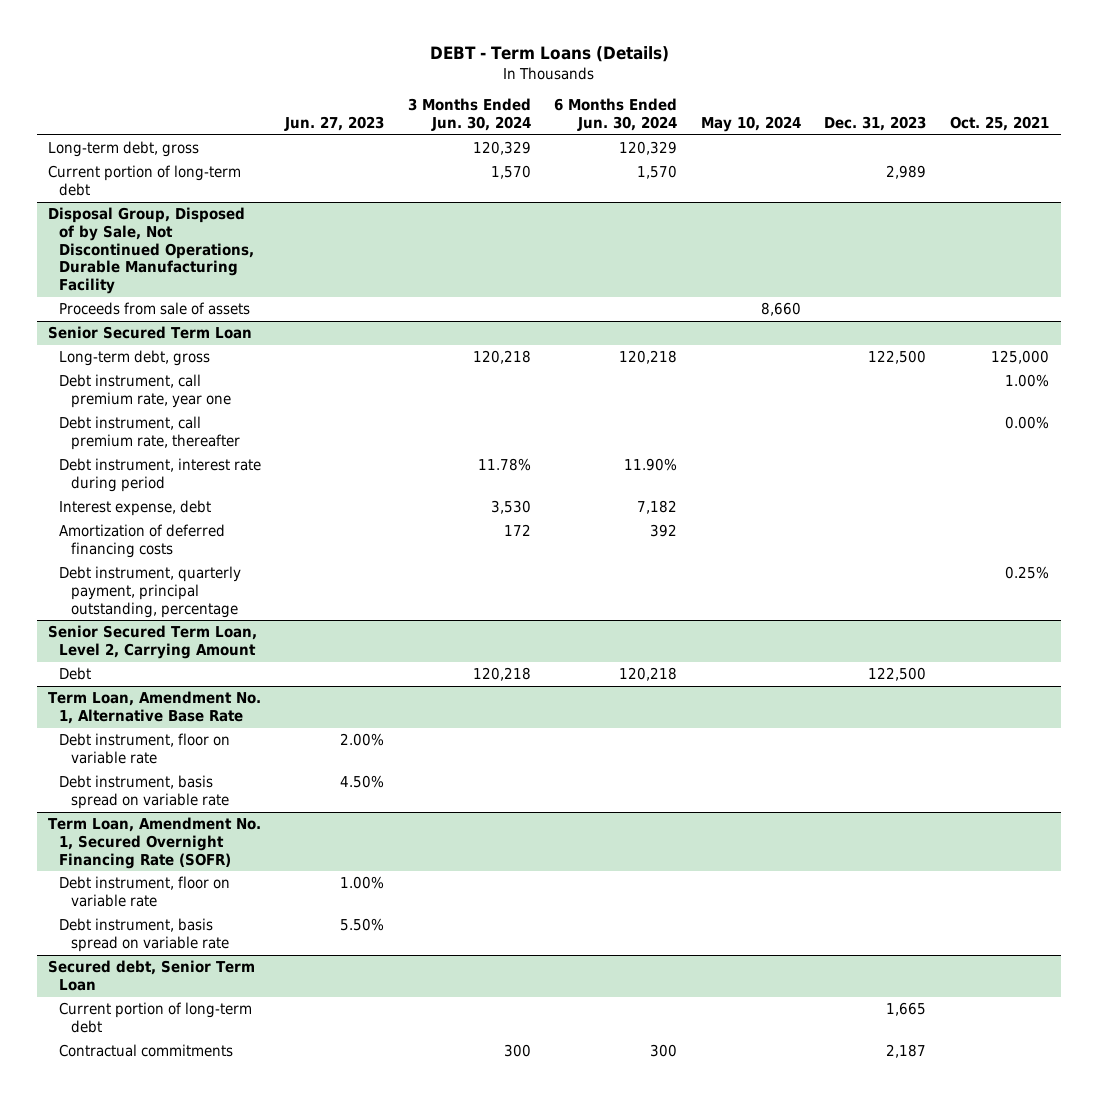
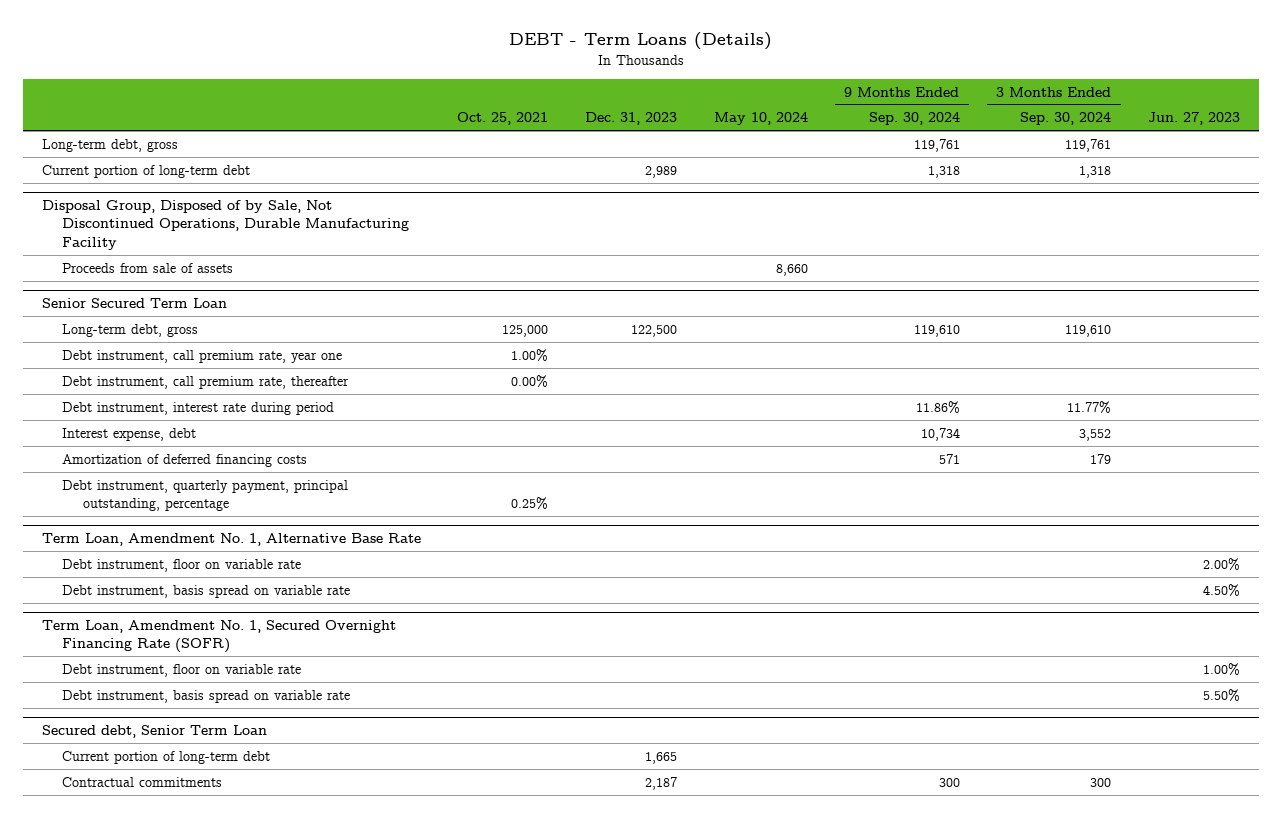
- | Jun. 27, 2023 | 3 Months Ended Jun. 30, 2024 | 6 Months Ended Jun. 30, 2024 | May 10, 2024 | Dec. 31, 2023 | Oct. 25, 2021
+ | Oct. 25, 2021 | Dec. 31, 2023 | May 10, 2024 | 9 Months Ended Sep. 30, 2024 | 3 Months Ended Sep. 30, 2024 | Jun. 27, 2023
- Senior Secured Term Loan, Level 2, Carrying Amount
- Debt | | 120,218 | 120,218 | | 122,500 |

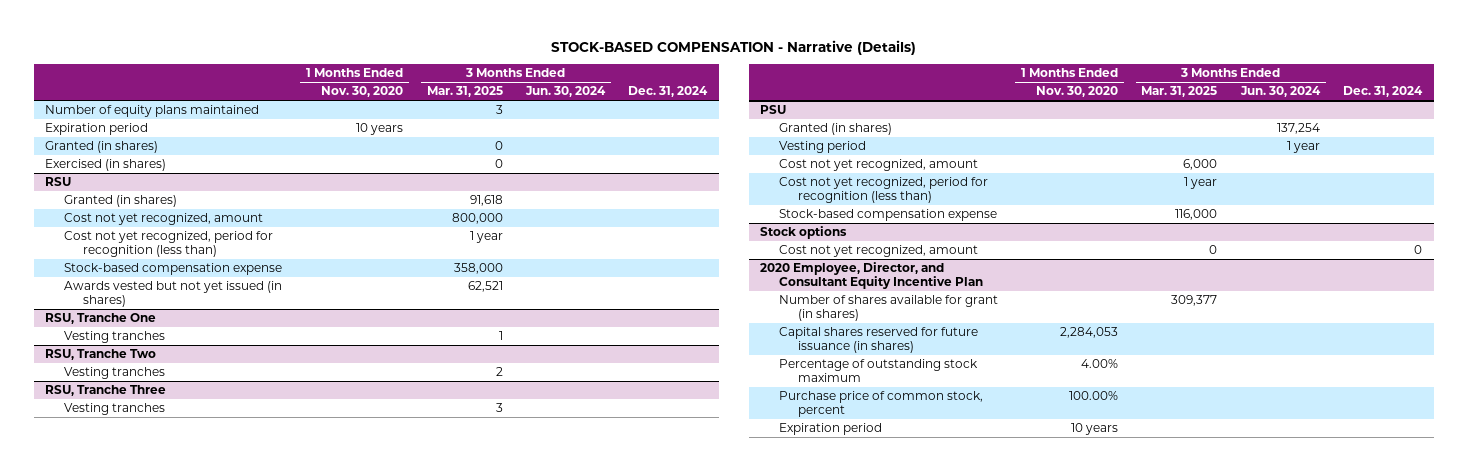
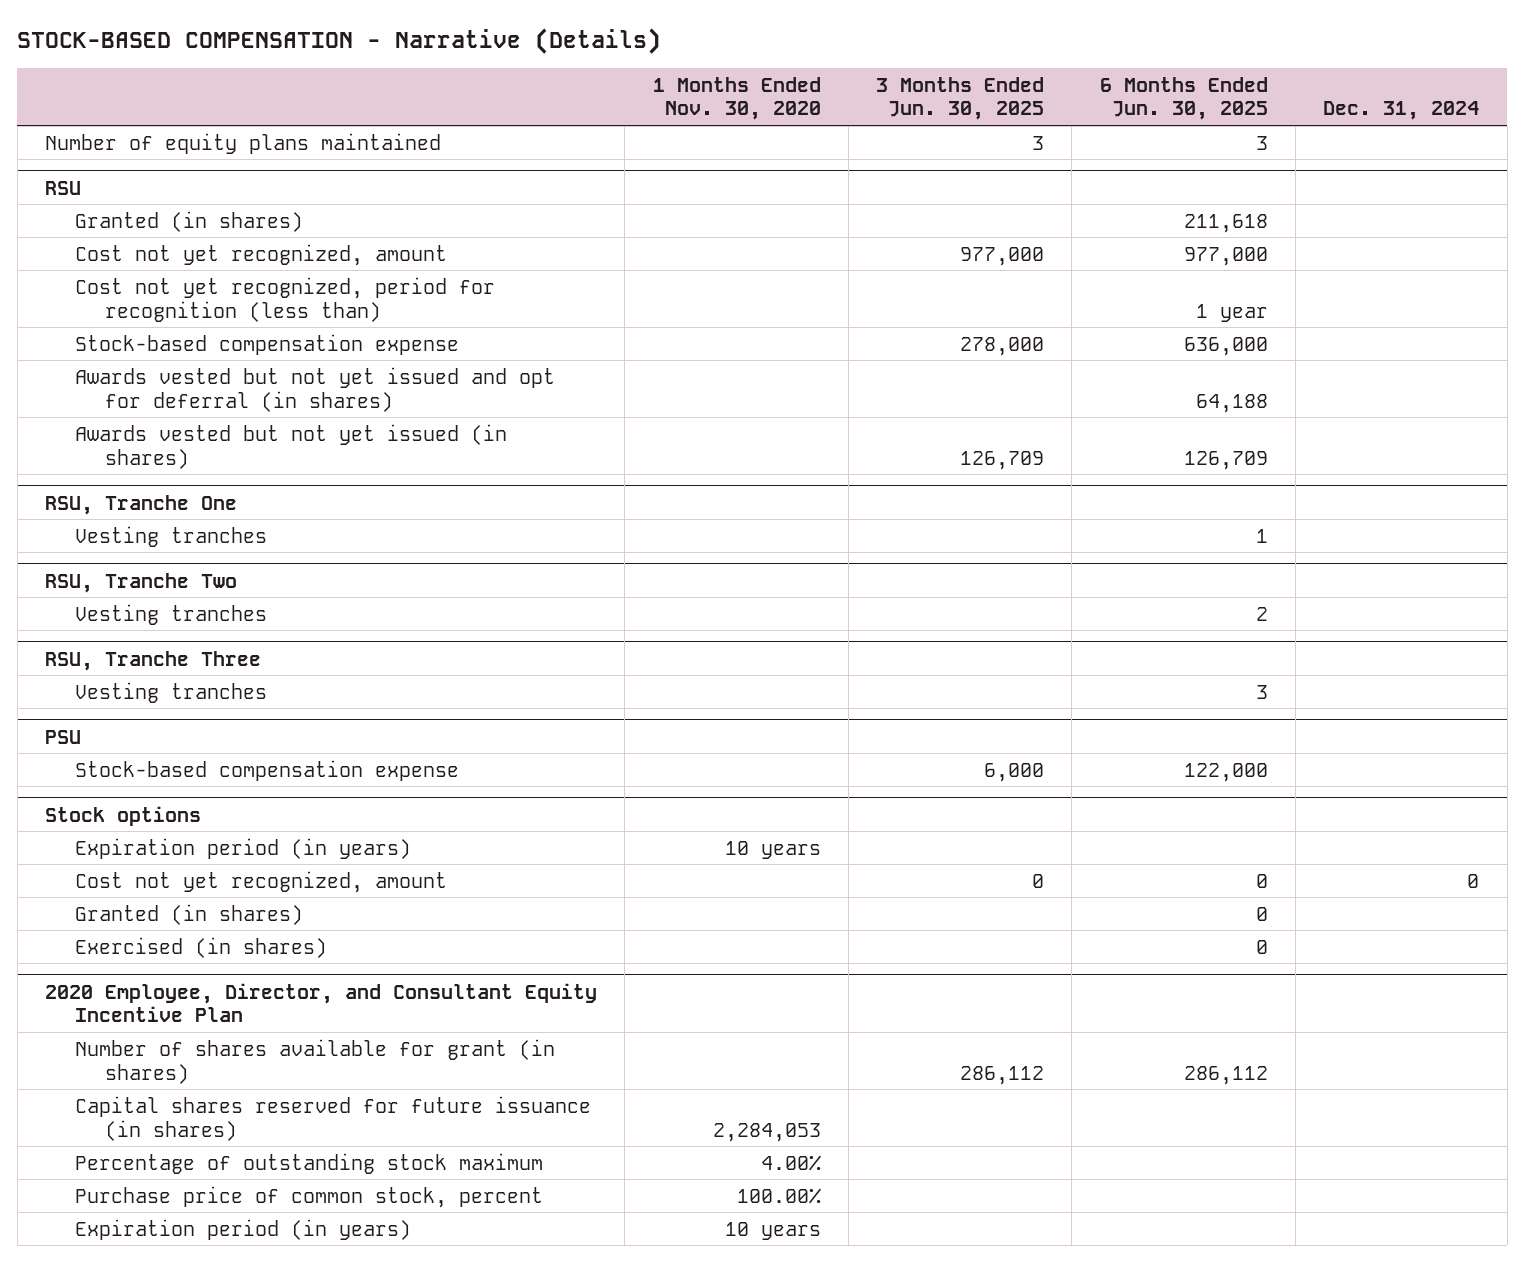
- | 1 Months Ended Nov. 30, 2020 | 3 Months Ended Mar. 31, 2025 | 3 Months Ended Jun. 30, 2024 | Dec. 31, 2024
+ | 1 Months Ended Nov. 30, 2020 | 3 Months Ended Jun. 30, 2025 | 6 Months Ended Jun. 30, 2025 | Dec. 31, 2024
- Expiration period | 10 years | | |
- Granted (in shares) | | 0 | |
- Exercised (in shares) | | 0 | |
@ RSU
+ Awards vested but not yet issued and opt for deferral (in shares) | | | 64,188 |
@ PSU
- Granted (in shares) | | | 137,254 |
- Vesting period | | | 1 year |
- Cost not yet recognized, amount | | 6,000 | |
- Cost not yet recognized, period for recognition (less than) | | 1 year | |
@ Stock options
+ Expiration period (in years) | 10 years | | |
+ Granted (in shares) | | | 0 |
+ Exercised (in shares) | | | 0 |
@ 2020 Employee, Director, and Consultant Equity Incentive Plan
- Expiration period | 10 years | | |
+ Expiration period (in years) | 10 years | | |

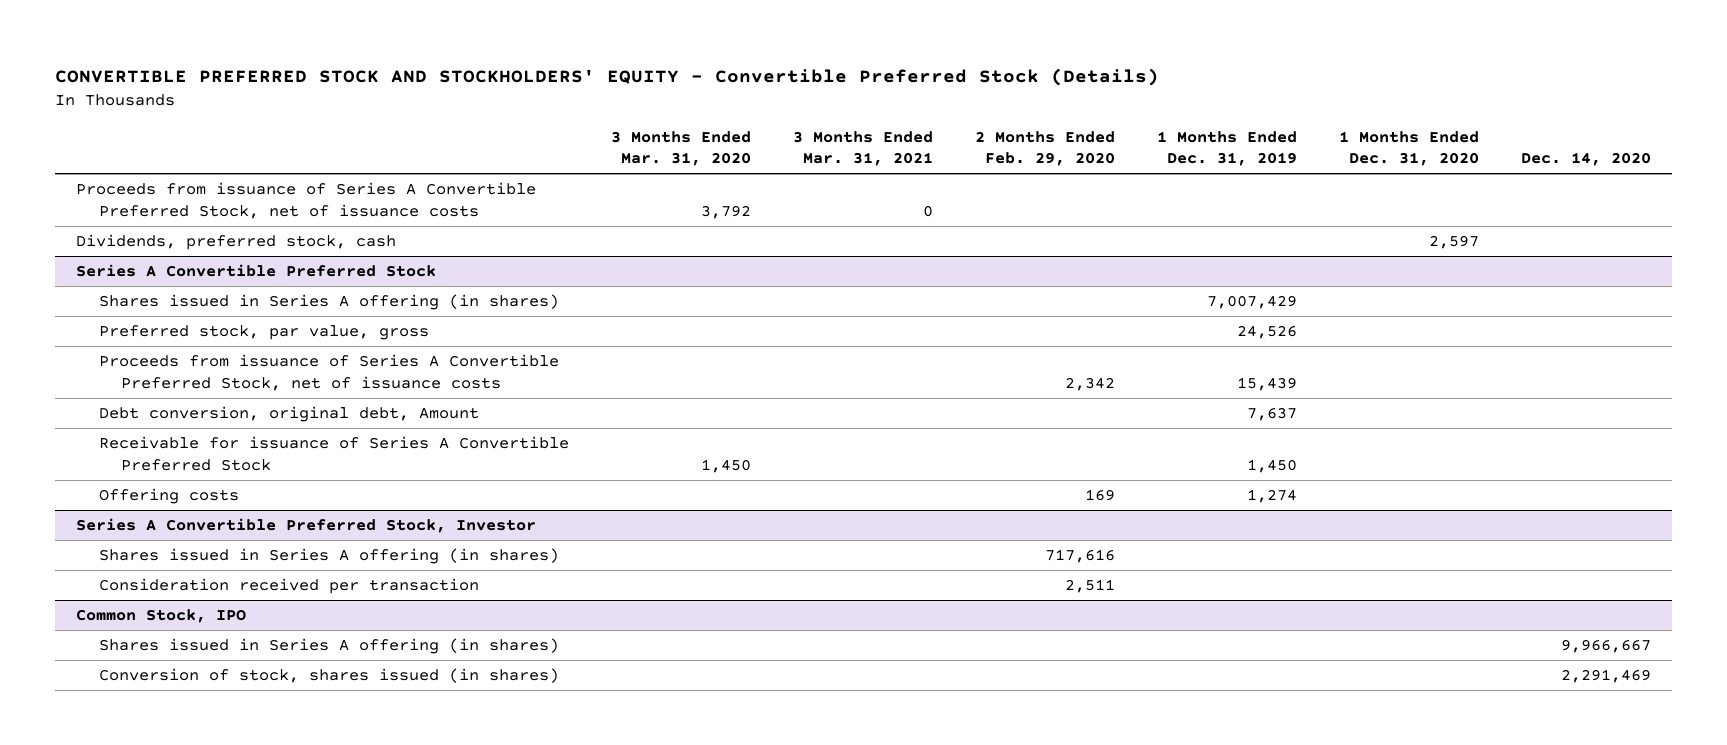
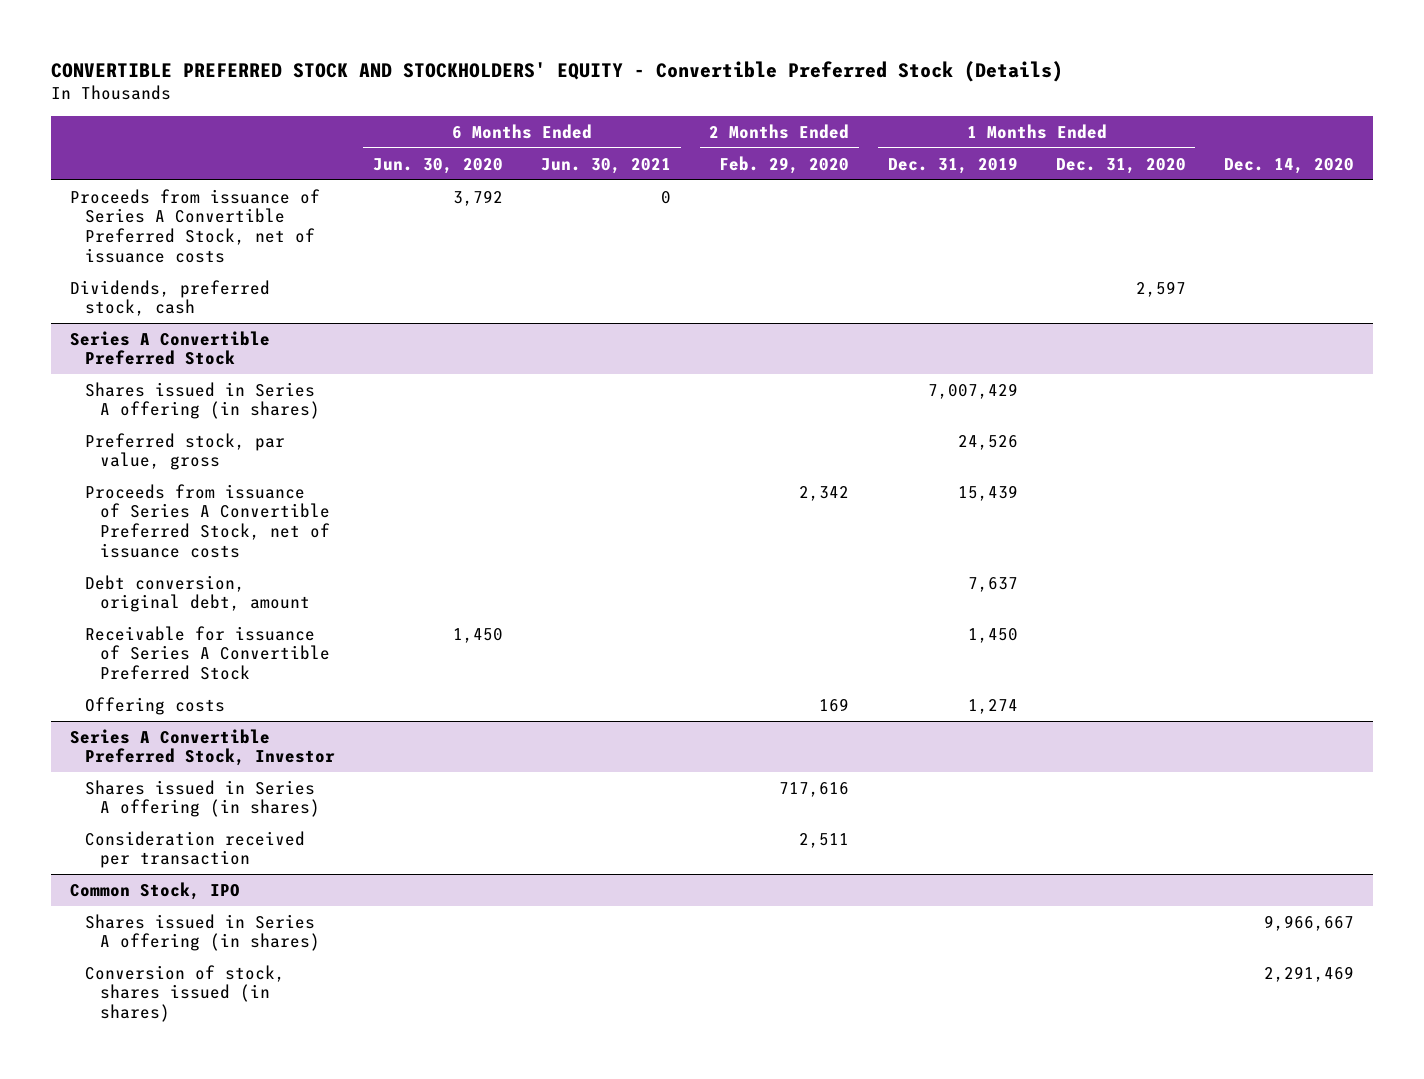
- | 3 Months Ended Mar. 31, 2020 | 3 Months Ended Mar. 31, 2021 | 2 Months Ended Feb. 29, 2020 | 1 Months Ended Dec. 31, 2019 | 1 Months Ended Dec. 31, 2020 | Dec. 14, 2020
+ | 6 Months Ended Jun. 30, 2020 | 6 Months Ended Jun. 30, 2021 | 2 Months Ended Feb. 29, 2020 | 1 Months Ended Dec. 31, 2019 | 1 Months Ended Dec. 31, 2020 | Dec. 14, 2020
@ Series A Convertible Preferred Stock
- Debt conversion, original debt, Amount | | | | 7,637 | |
+ Debt conversion, original debt, amount | | | | 7,637 | |

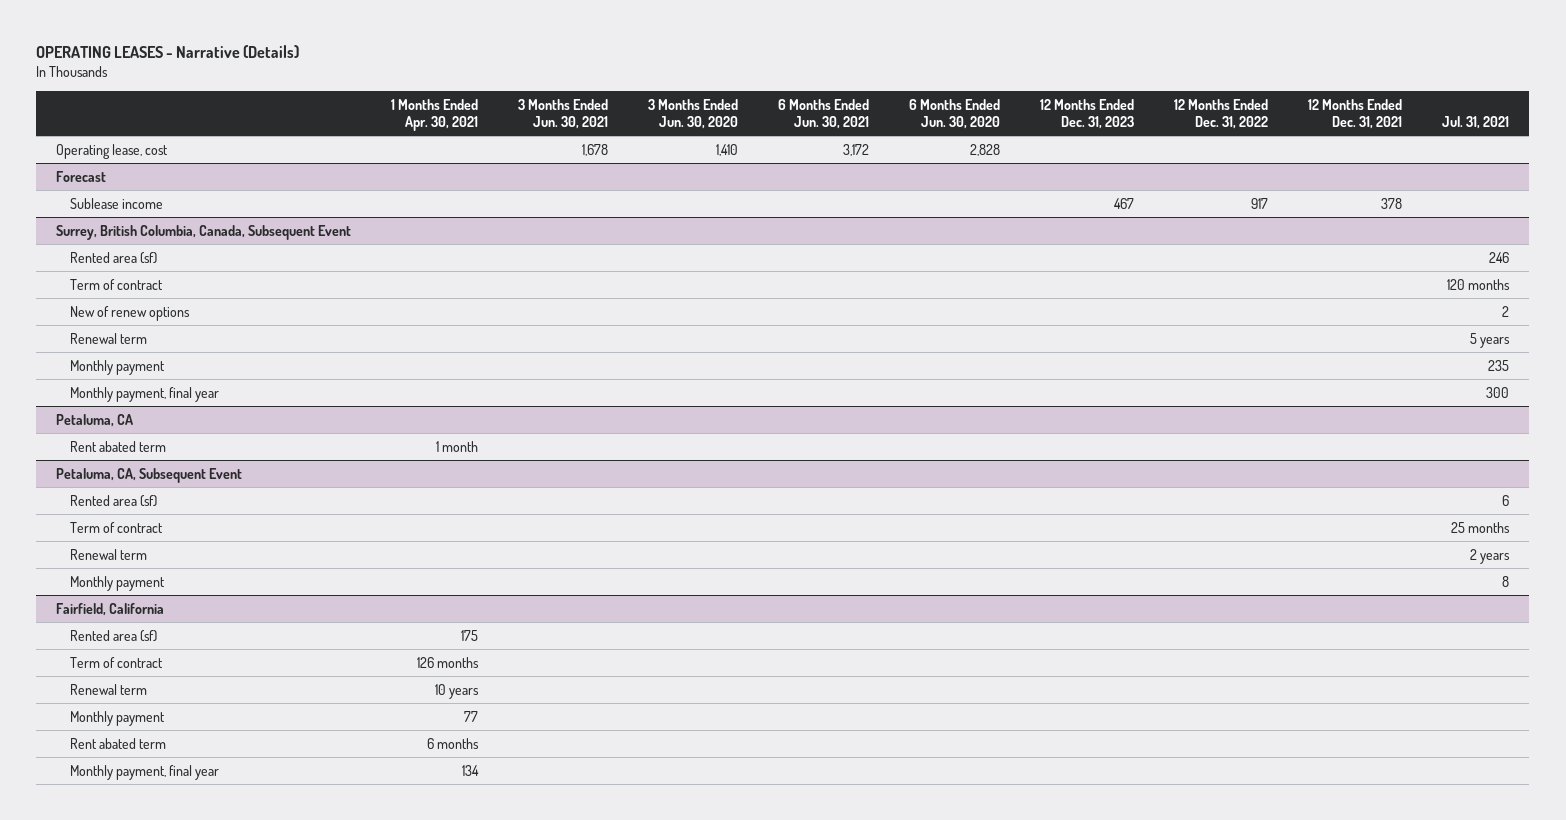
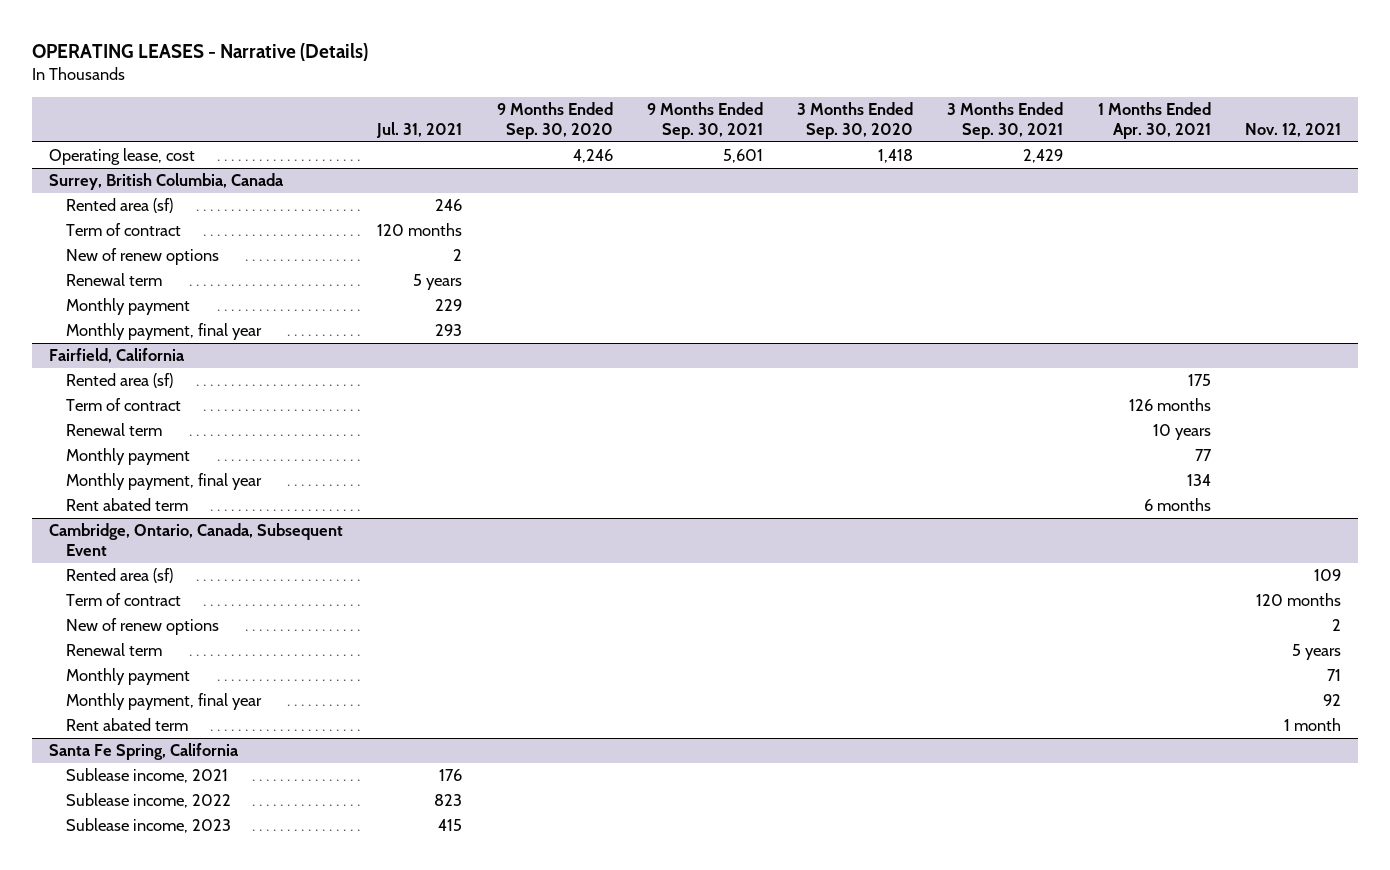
- | 1 Months Ended Apr. 30, 2021 | 3 Months Ended Jun. 30, 2021 | 3 Months Ended Jun. 30, 2020 | 6 Months Ended Jun. 30, 2021 | 6 Months Ended Jun. 30, 2020 | 12 Months Ended Dec. 31, 2023 | 12 Months Ended Dec. 31, 2022 | 12 Months Ended Dec. 31, 2021 | Jul. 31, 2021
+ | Jul. 31, 2021 | 9 Months Ended Sep. 30, 2020 | 9 Months Ended Sep. 30, 2021 | 3 Months Ended Sep. 30, 2020 | 3 Months Ended Sep. 30, 2021 | 1 Months Ended Apr. 30, 2021 | Nov. 12, 2021
- Forecast
- Sublease income | | | | | | 467 | 917 | 378 |
- Surrey, British Columbia, Canada, Subsequent Event
+ Surrey, British Columbia, Canada
- Monthly payment | | | | | | | | | 235
- Monthly payment, final year | | | | | | | | | 300
- Petaluma, CA
- Rent abated term | 1 month | | | | | | | |
- Petaluma, CA, Subsequent Event
- Rented area (sf) | | | | | | | | | 6
- Term of contract | | | | | | | | | 25 months
- Renewal term | | | | | | | | | 2 years
- Monthly payment | | | | | | | | | 8
+ Monthly payment | 229 | | | | | |
+ Monthly payment, final year | 293 | | | | | |
@ Fairfield, California
moved down: Rent abated term | | | | | | 6 months |
+ Cambridge, Ontario, Canada, Subsequent Event
+ Rented area (sf) | | | | | | | 109
+ Term of contract | | | | | | | 120 months
+ New of renew options | | | | | | | 2
+ Renewal term | | | | | | | 5 years
+ Monthly payment | | | | | | | 71
+ Monthly payment, final year | | | | | | | 92
+ Rent abated term | | | | | | | 1 month
+ Santa Fe Spring, California
+ Sublease income, 2021 | 176 | | | | | |
+ Sublease income, 2022 | 823 | | | | | |
+ Sublease income, 2023 | 415 | | | | | |

